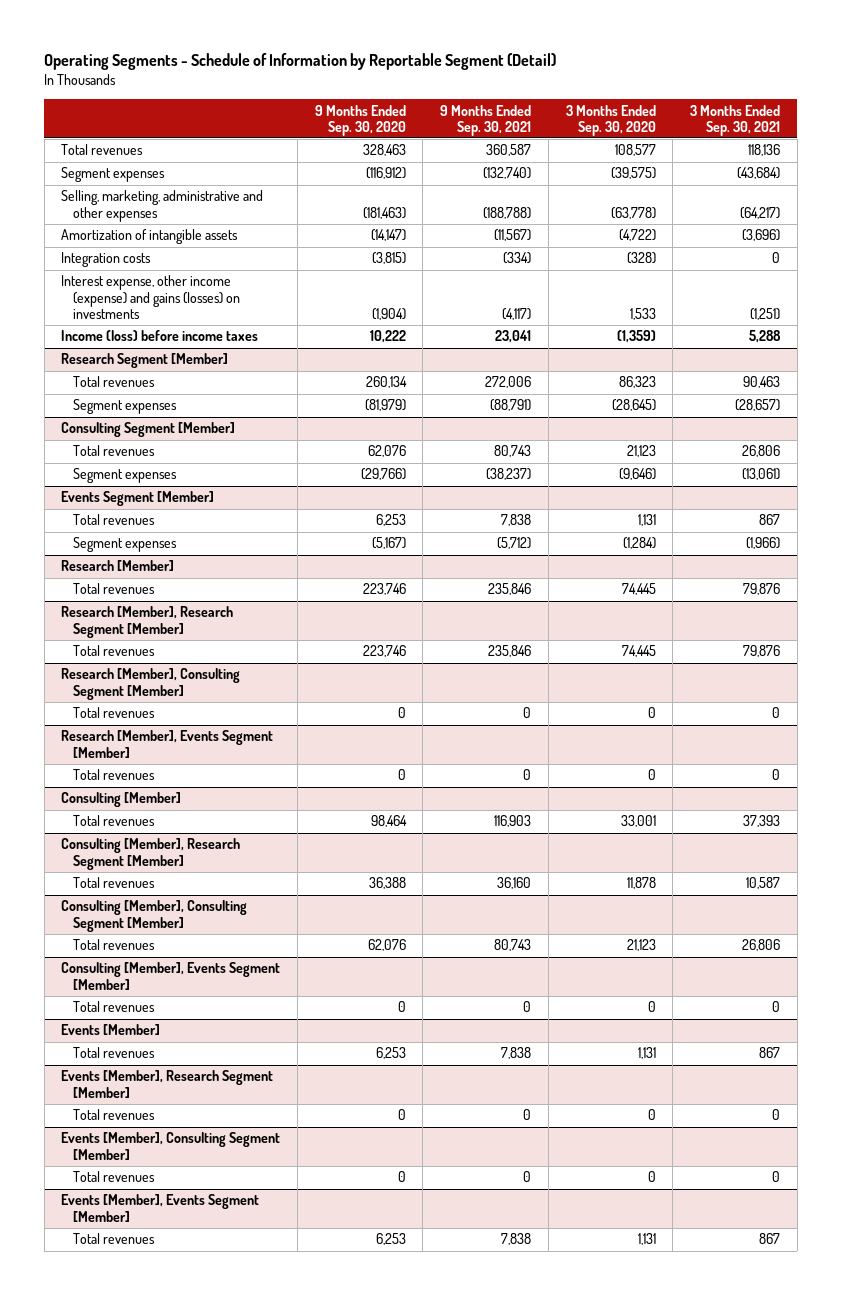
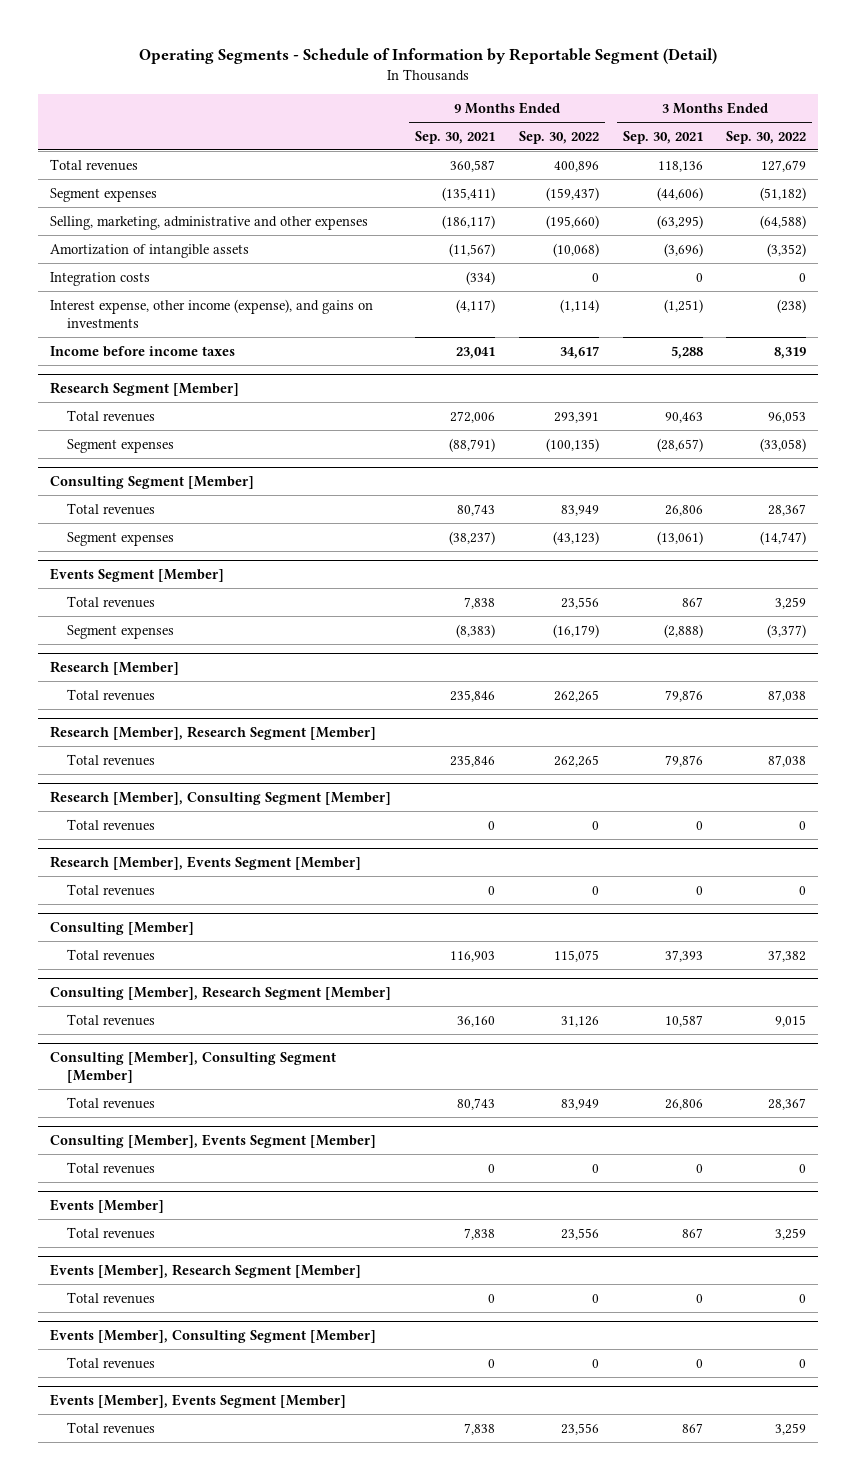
- | 9 Months Ended Sep. 30, 2020 | 9 Months Ended Sep. 30, 2021 | 3 Months Ended Sep. 30, 2020 | 3 Months Ended Sep. 30, 2021
+ | 9 Months Ended Sep. 30, 2021 | 9 Months Ended Sep. 30, 2022 | 3 Months Ended Sep. 30, 2021 | 3 Months Ended Sep. 30, 2022
- Segment expenses | (116,912) | (132,740) | (39,575) | (43,684)
- Selling, marketing, administrative and other expenses | (181,463) | (188,788) | (63,778) | (64,217)
+ Segment expenses | (135,411) | (159,437) | (44,606) | (51,182)
+ Selling, marketing, administrative and other expenses | (186,117) | (195,660) | (63,295) | (64,588)
- Interest expense, other income (expense) and gains (losses) on investments | (1,904) | (4,117) | 1,533 | (1,251)
- Income (loss) before income taxes | 10,222 | 23,041 | (1,359) | 5,288
+ Interest expense, other income (expense), and gains on investments | (4,117) | (1,114) | (1,251) | (238)
+ Income before income taxes | 23,041 | 34,617 | 5,288 | 8,319
@ Events Segment [Member]
- Segment expenses | (5,167) | (5,712) | (1,284) | (1,966)
+ Segment expenses | (8,383) | (16,179) | (2,888) | (3,377)

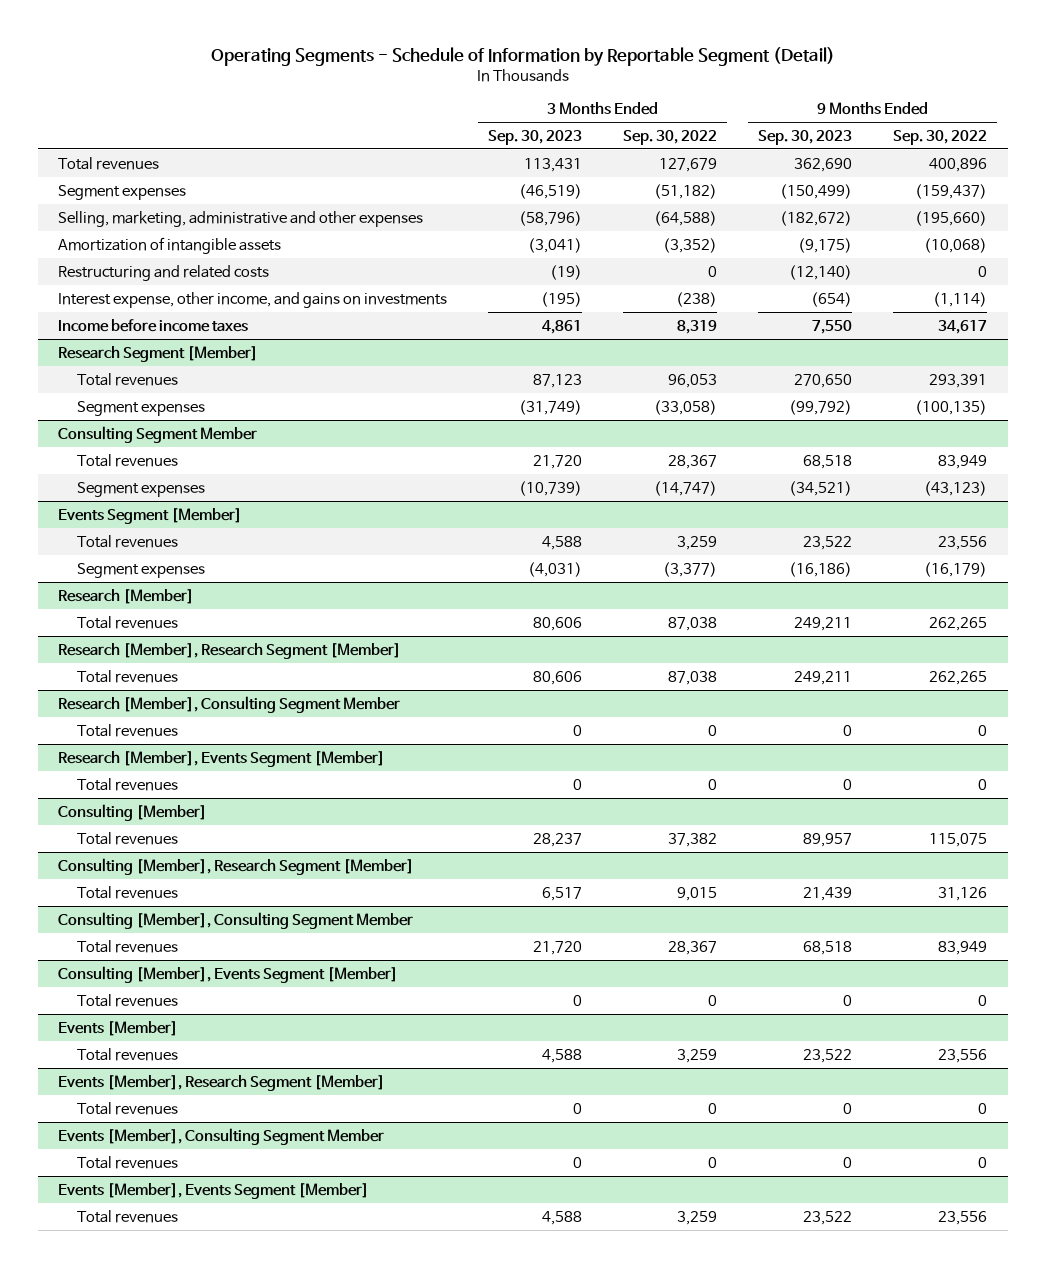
- | 9 Months Ended Sep. 30, 2021 | 9 Months Ended Sep. 30, 2022 | 3 Months Ended Sep. 30, 2021 | 3 Months Ended Sep. 30, 2022
+ | 3 Months Ended Sep. 30, 2023 | 3 Months Ended Sep. 30, 2022 | 9 Months Ended Sep. 30, 2023 | 9 Months Ended Sep. 30, 2022
- Integration costs | (334) | 0 | 0 | 0
- Interest expense, other income (expense), and gains on investments | (4,117) | (1,114) | (1,251) | (238)
+ Restructuring and related costs | (19) | 0 | (12,140) | 0
+ Interest expense, other income, and gains on investments | (195) | (238) | (654) | (1,114)
- Consulting Segment [Member]
+ Consulting Segment Member
- Research [Member], Consulting Segment [Member]
+ Research [Member], Consulting Segment Member
- Consulting [Member], Consulting Segment [Member]
+ Consulting [Member], Consulting Segment Member
- Events [Member], Consulting Segment [Member]
+ Events [Member], Consulting Segment Member

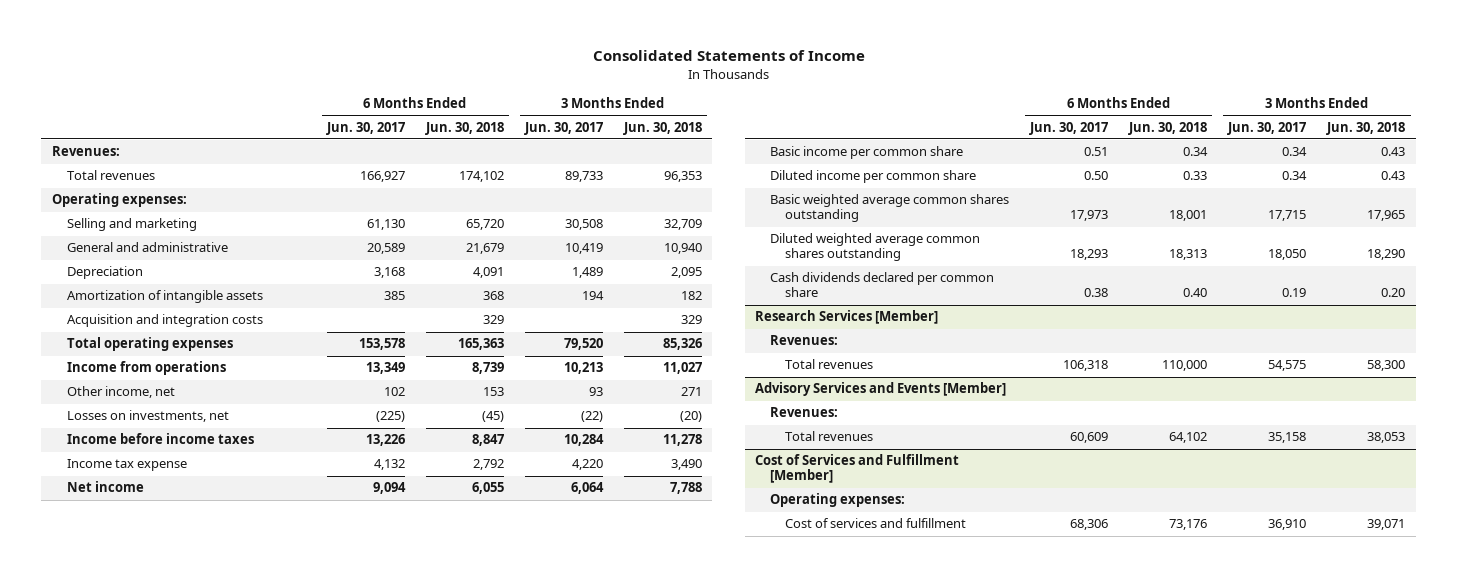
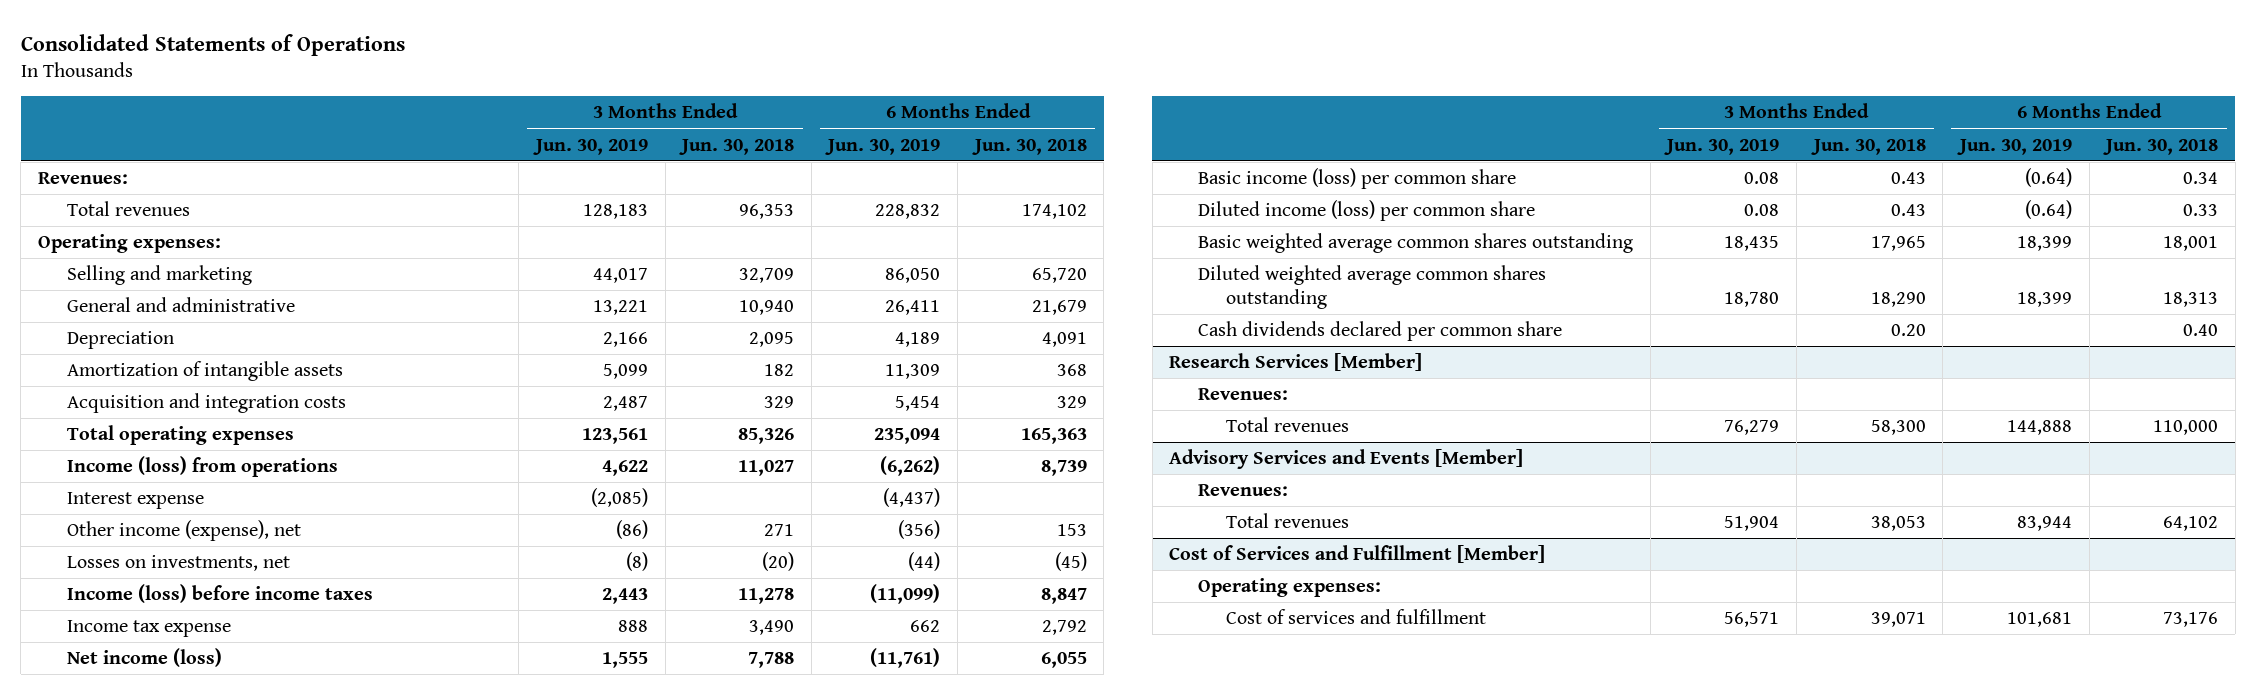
- Consolidated Statements of Income
+ Consolidated Statements of Operations
- | 6 Months Ended Jun. 30, 2017 | 6 Months Ended Jun. 30, 2018 | 3 Months Ended Jun. 30, 2017 | 3 Months Ended Jun. 30, 2018
+ | 3 Months Ended Jun. 30, 2019 | 3 Months Ended Jun. 30, 2018 | 6 Months Ended Jun. 30, 2019 | 6 Months Ended Jun. 30, 2018
- Income from operations | 13,349 | 8,739 | 10,213 | 11,027
- Other income, net | 102 | 153 | 93 | 271
+ Income (loss) from operations | 4,622 | 11,027 | (6,262) | 8,739
+ Interest expense | (2,085) | | (4,437) |
+ Other income (expense), net | (86) | 271 | (356) | 153
- Income before income taxes | 13,226 | 8,847 | 10,284 | 11,278
+ Income (loss) before income taxes | 2,443 | 11,278 | (11,099) | 8,847
- Net income | 9,094 | 6,055 | 6,064 | 7,788
- Basic income per common share | 0.51 | 0.34 | 0.34 | 0.43
- Diluted income per common share | 0.50 | 0.33 | 0.34 | 0.43
+ Net income (loss) | 1,555 | 7,788 | (11,761) | 6,055
+ Basic income (loss) per common share | 0.08 | 0.43 | (0.64) | 0.34
+ Diluted income (loss) per common share | 0.08 | 0.43 | (0.64) | 0.33

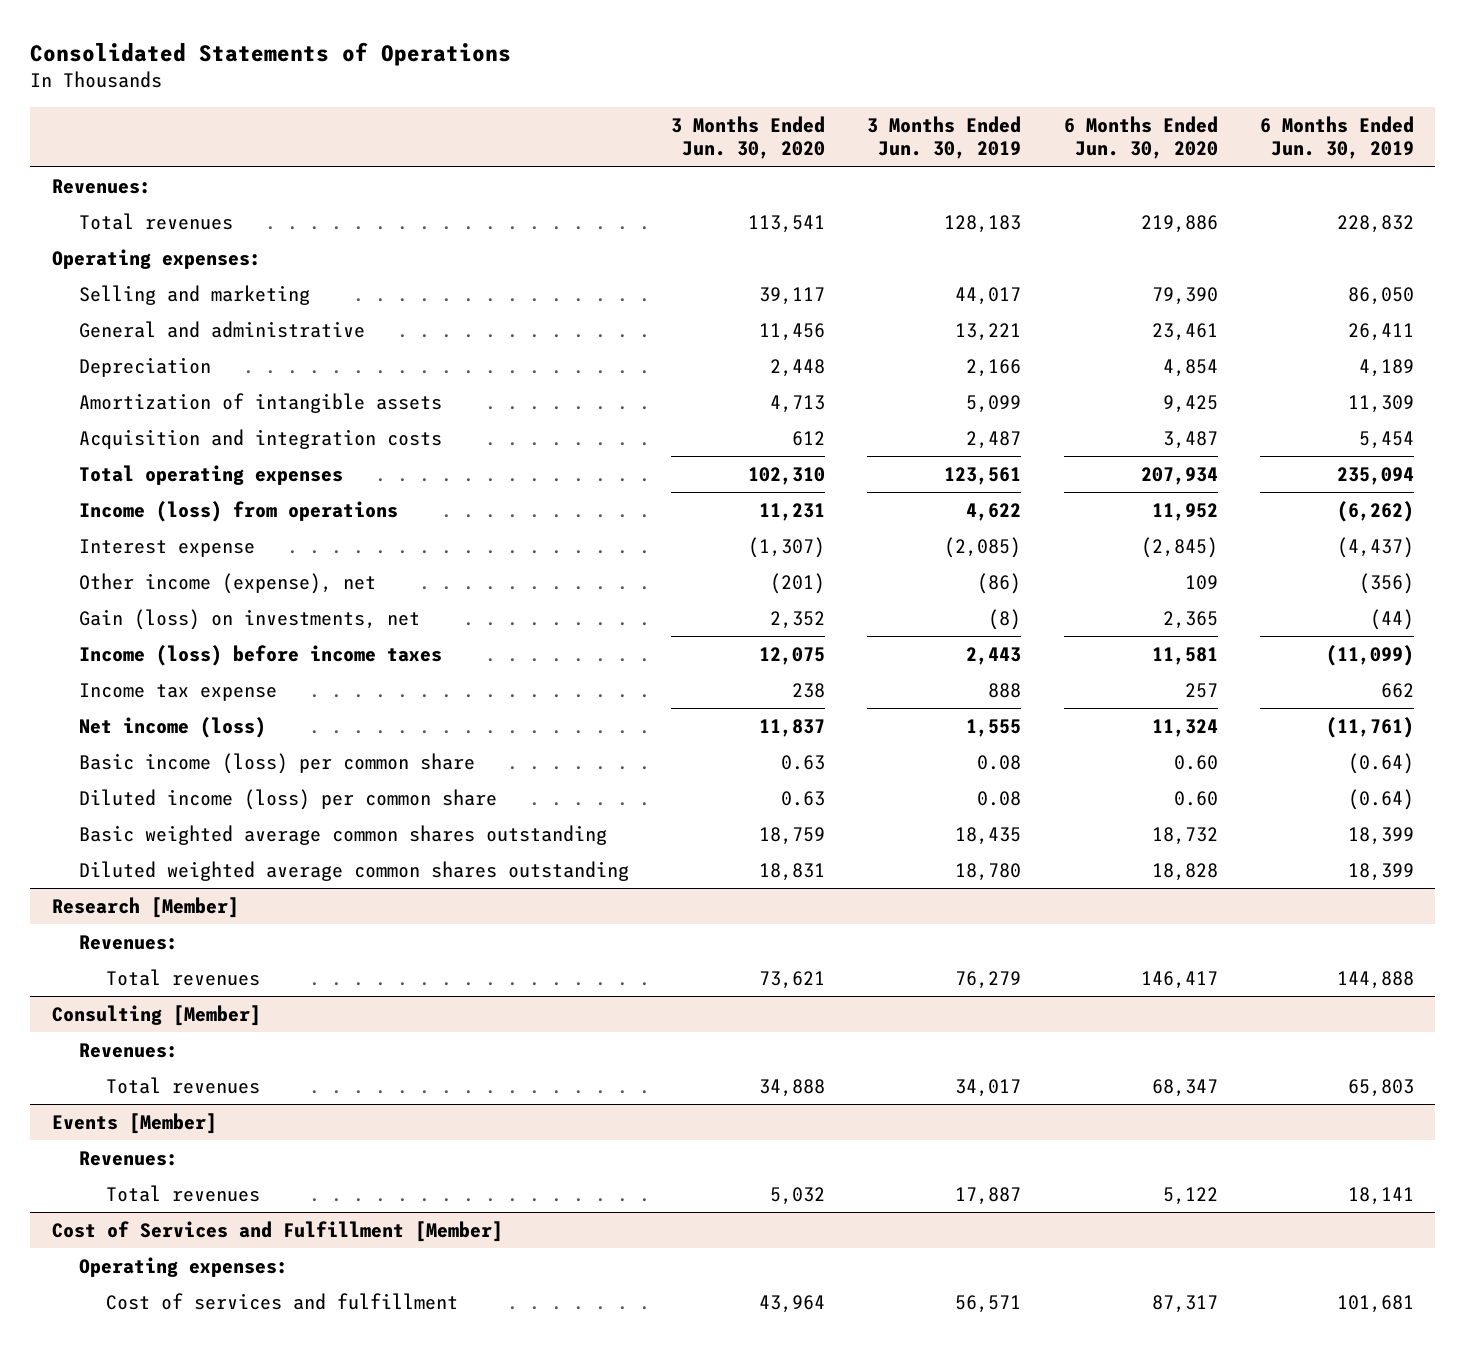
- | 3 Months Ended Jun. 30, 2019 | 3 Months Ended Jun. 30, 2018 | 6 Months Ended Jun. 30, 2019 | 6 Months Ended Jun. 30, 2018
+ | 3 Months Ended Jun. 30, 2020 | 3 Months Ended Jun. 30, 2019 | 6 Months Ended Jun. 30, 2020 | 6 Months Ended Jun. 30, 2019
- Losses on investments, net | (8) | (20) | (44) | (45)
+ Gain (loss) on investments, net | 2,352 | (8) | 2,365 | (44)
- Cash dividends declared per common share | | 0.20 | | 0.40
- Research Services [Member]
+ Research [Member]
- Advisory Services and Events [Member]
+ Consulting [Member]
- Total revenues | 51,904 | 38,053 | 83,944 | 64,102
+ Total revenues | 34,888 | 34,017 | 68,347 | 65,803
+ Events [Member]
+ Revenues:
+ Total revenues | 5,032 | 17,887 | 5,122 | 18,141

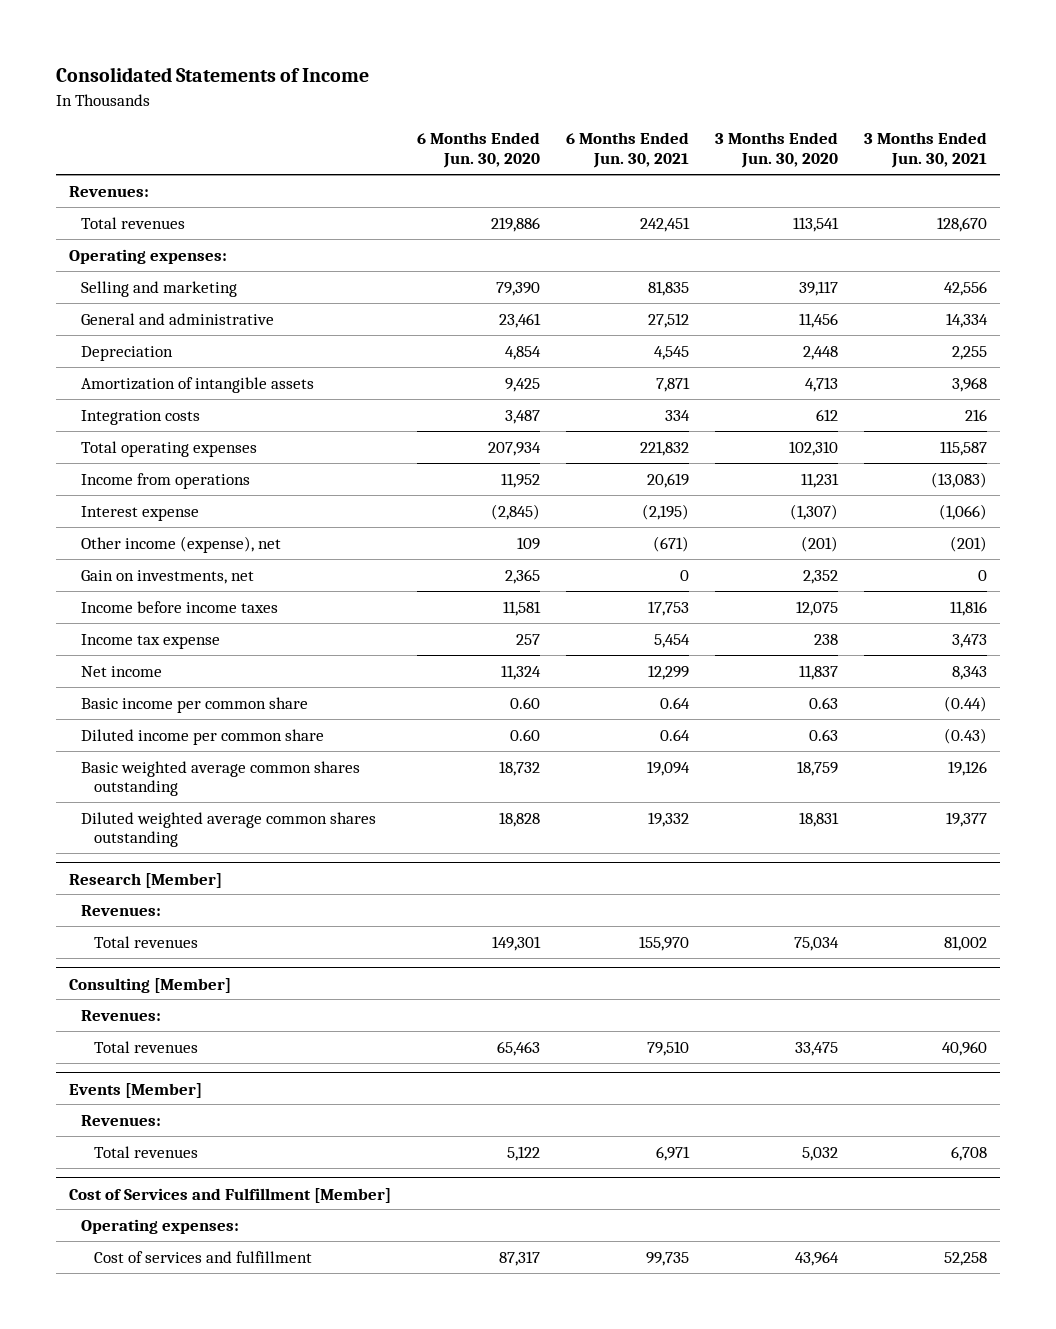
- Consolidated Statements of Operations
+ Consolidated Statements of Income
- | 3 Months Ended Jun. 30, 2020 | 3 Months Ended Jun. 30, 2019 | 6 Months Ended Jun. 30, 2020 | 6 Months Ended Jun. 30, 2019
+ | 6 Months Ended Jun. 30, 2020 | 6 Months Ended Jun. 30, 2021 | 3 Months Ended Jun. 30, 2020 | 3 Months Ended Jun. 30, 2021
- Acquisition and integration costs | 612 | 2,487 | 3,487 | 5,454
+ Integration costs | 3,487 | 334 | 612 | 216
- Income (loss) from operations | 11,231 | 4,622 | 11,952 | (6,262)
+ Income from operations | 11,952 | 20,619 | 11,231 | (13,083)
- Gain (loss) on investments, net | 2,352 | (8) | 2,365 | (44)
- Income (loss) before income taxes | 12,075 | 2,443 | 11,581 | (11,099)
+ Gain on investments, net | 2,365 | 0 | 2,352 | 0
+ Income before income taxes | 11,581 | 17,753 | 12,075 | 11,816
- Net income (loss) | 11,837 | 1,555 | 11,324 | (11,761)
- Basic income (loss) per common share | 0.63 | 0.08 | 0.60 | (0.64)
- Diluted income (loss) per common share | 0.63 | 0.08 | 0.60 | (0.64)
+ Net income | 11,324 | 12,299 | 11,837 | 8,343
+ Basic income per common share | 0.60 | 0.64 | 0.63 | (0.44)
+ Diluted income per common share | 0.60 | 0.64 | 0.63 | (0.43)
@ Research [Member]
- Total revenues | 73,621 | 76,279 | 146,417 | 144,888
+ Total revenues | 149,301 | 155,970 | 75,034 | 81,002
@ Consulting [Member]
- Total revenues | 34,888 | 34,017 | 68,347 | 65,803
+ Total revenues | 65,463 | 79,510 | 33,475 | 40,960

